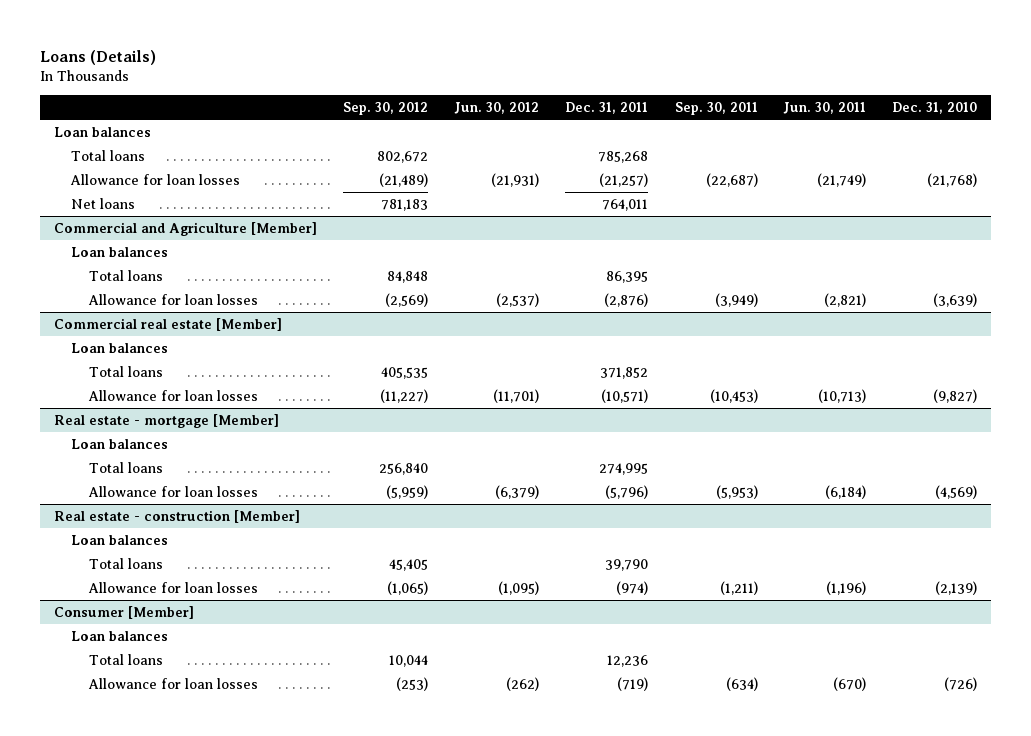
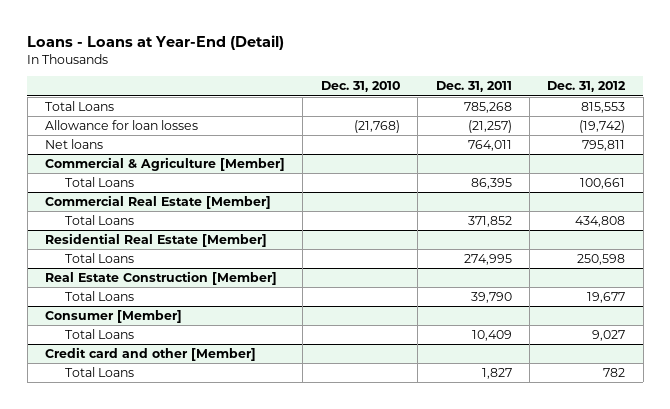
- Loans (Details)
+ Loans - Loans at Year-End (Detail)
- | Sep. 30, 2012 | Jun. 30, 2012 | Dec. 31, 2011 | Sep. 30, 2011 | Jun. 30, 2011 | Dec. 31, 2010
+ | Dec. 31, 2010 | Dec. 31, 2011 | Dec. 31, 2012
- Loan balances
- Total loans | 802,672 | | 785,268 | | |
+ Total Loans | | 785,268 | 815,553
- Commercial and Agriculture [Member]
- Loan balances
- Total loans | 84,848 | | 86,395 | | |
- Allowance for loan losses | (2,569) | (2,537) | (2,876) | (3,949) | (2,821) | (3,639)
- Commercial real estate [Member]
- Loan balances
- Total loans | 405,535 | | 371,852 | | |
- Allowance for loan losses | (11,227) | (11,701) | (10,571) | (10,453) | (10,713) | (9,827)
- Real estate - mortgage [Member]
- Loan balances
- Total loans | 256,840 | | 274,995 | | |
- Allowance for loan losses | (5,959) | (6,379) | (5,796) | (5,953) | (6,184) | (4,569)
- Real estate - construction [Member]
- Loan balances
- Total loans | 45,405 | | 39,790 | | |
- Allowance for loan losses | (1,065) | (1,095) | (974) | (1,211) | (1,196) | (2,139)
+ Commercial & Agriculture [Member]
+ Total Loans | | 86,395 | 100,661
+ Commercial Real Estate [Member]
+ Total Loans | | 371,852 | 434,808
+ Residential Real Estate [Member]
+ Total Loans | | 274,995 | 250,598
+ Real Estate Construction [Member]
+ Total Loans | | 39,790 | 19,677
@ Consumer [Member]
- Loan balances
- Total loans | 10,044 | | 12,236 | | |
- Allowance for loan losses | (253) | (262) | (719) | (634) | (670) | (726)
+ Total Loans | | 10,409 | 9,027
+ Credit card and other [Member]
+ Total Loans | | 1,827 | 782

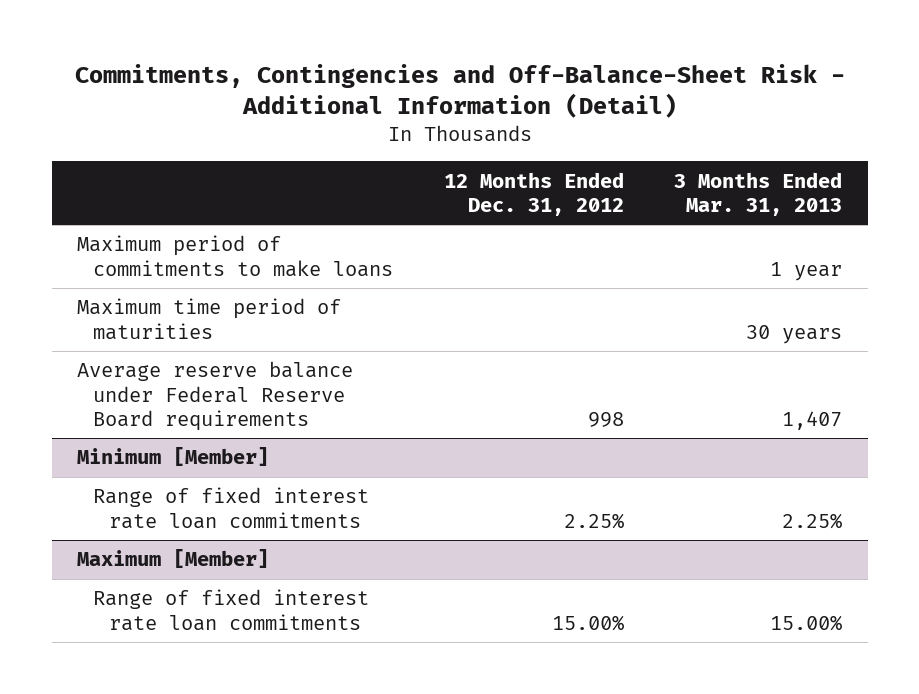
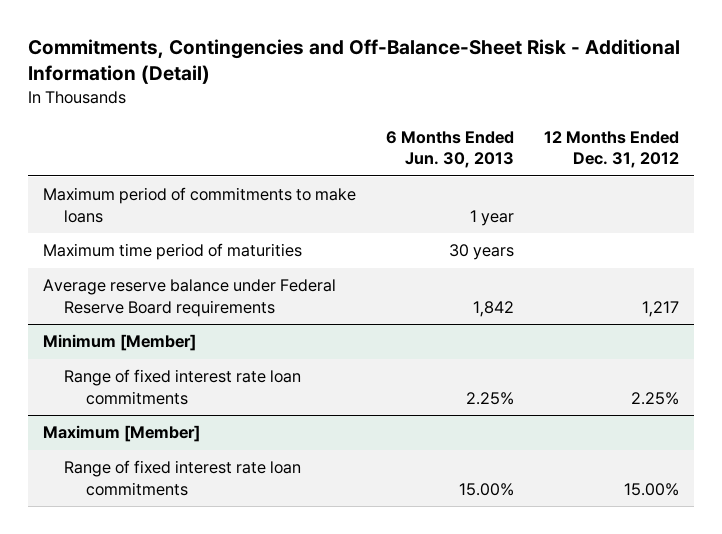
- | 12 Months Ended Dec. 31, 2012 | 3 Months Ended Mar. 31, 2013
+ | 6 Months Ended Jun. 30, 2013 | 12 Months Ended Dec. 31, 2012
- Average reserve balance under Federal Reserve Board requirements | 998 | 1,407
+ Average reserve balance under Federal Reserve Board requirements | 1,842 | 1,217

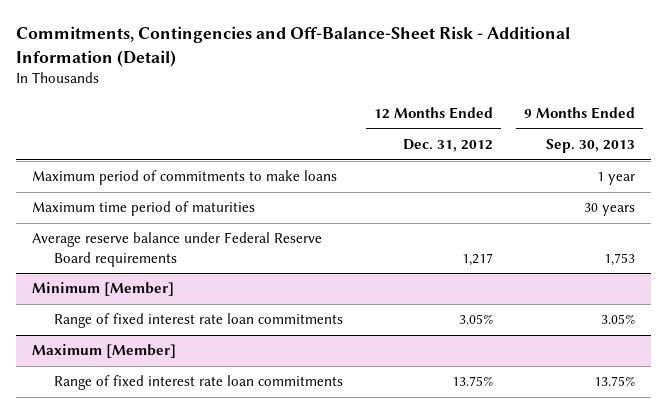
- | 6 Months Ended Jun. 30, 2013 | 12 Months Ended Dec. 31, 2012
+ | 12 Months Ended Dec. 31, 2012 | 9 Months Ended Sep. 30, 2013
@ Minimum [Member]
- Range of fixed interest rate loan commitments | 2.25% | 2.25%
+ Range of fixed interest rate loan commitments | 3.05% | 3.05%
@ Maximum [Member]
- Range of fixed interest rate loan commitments | 15.00% | 15.00%
+ Range of fixed interest rate loan commitments | 13.75% | 13.75%

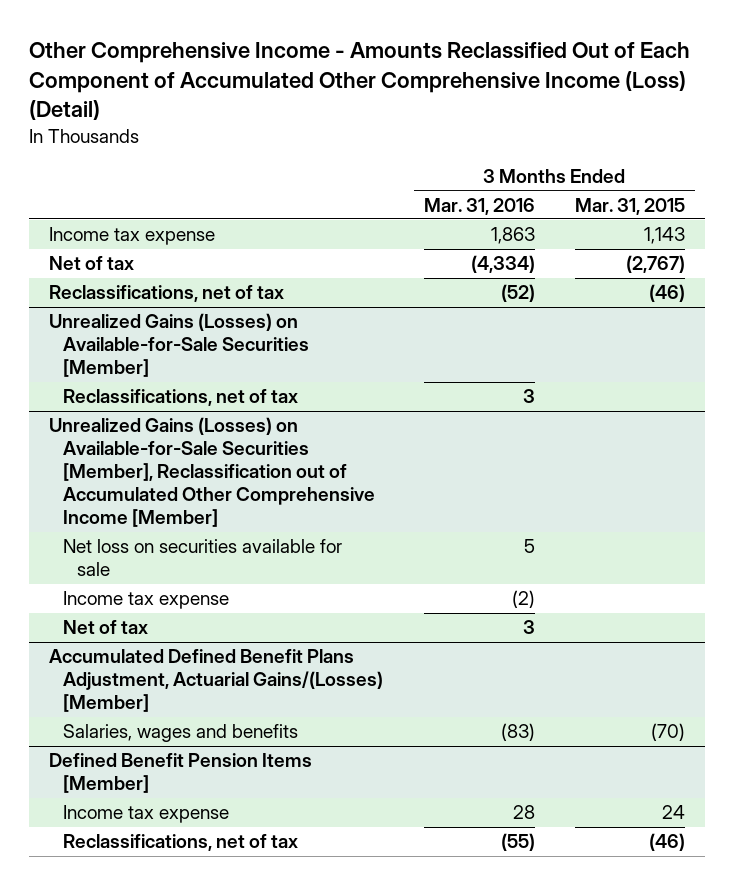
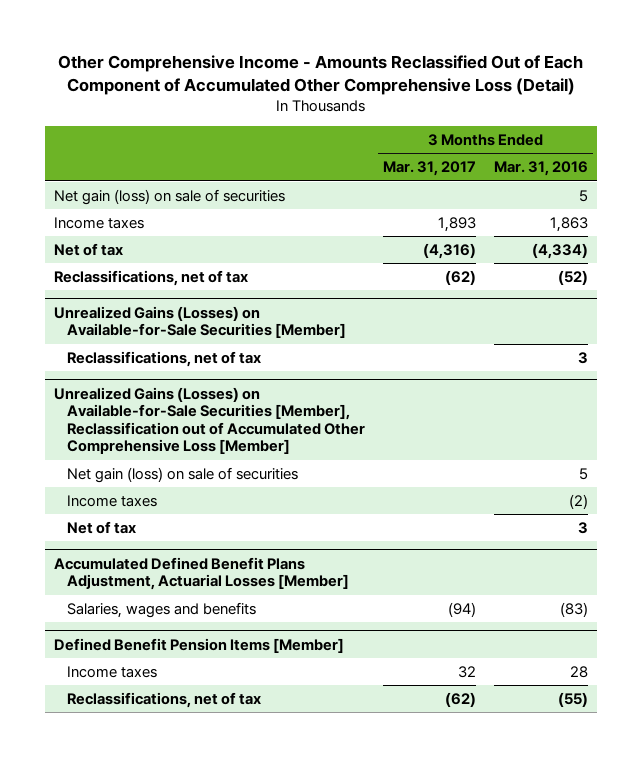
- Other Comprehensive Income - Amounts Reclassified Out of Each Component of Accumulated Other Comprehensive Income (Loss) (Detail)
+ Other Comprehensive Income - Amounts Reclassified Out of Each Component of Accumulated Other Comprehensive Loss (Detail)
- | 3 Months Ended Mar. 31, 2016 | 3 Months Ended Mar. 31, 2015
+ | 3 Months Ended Mar. 31, 2017 | 3 Months Ended Mar. 31, 2016
- Income tax expense | 1,863 | 1,143
+ Net gain (loss) on sale of securities | | 5
+ Income taxes | 1,893 | 1,863
- Unrealized Gains (Losses) on Available-for-Sale Securities [Member], Reclassification out of Accumulated Other Comprehensive Income [Member]
- Net loss on securities available for sale | 5 |
- Income tax expense | (2) |
+ Unrealized Gains (Losses) on Available-for-Sale Securities [Member], Reclassification out of Accumulated Other Comprehensive Loss [Member]
+ Net gain (loss) on sale of securities | | 5
+ Income taxes | | (2)
- Accumulated Defined Benefit Plans Adjustment, Actuarial Gains/(Losses) [Member]
+ Accumulated Defined Benefit Plans Adjustment, Actuarial Losses [Member]
@ Defined Benefit Pension Items [Member]
- Income tax expense | 28 | 24
+ Income taxes | 32 | 28

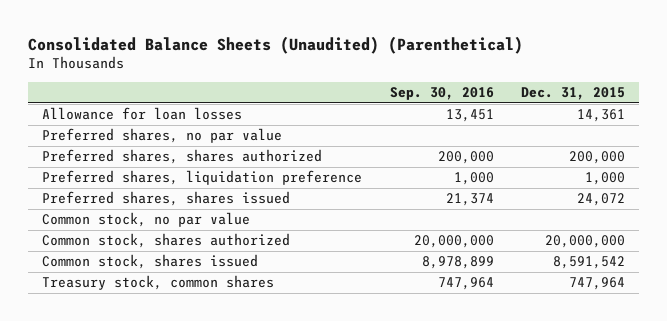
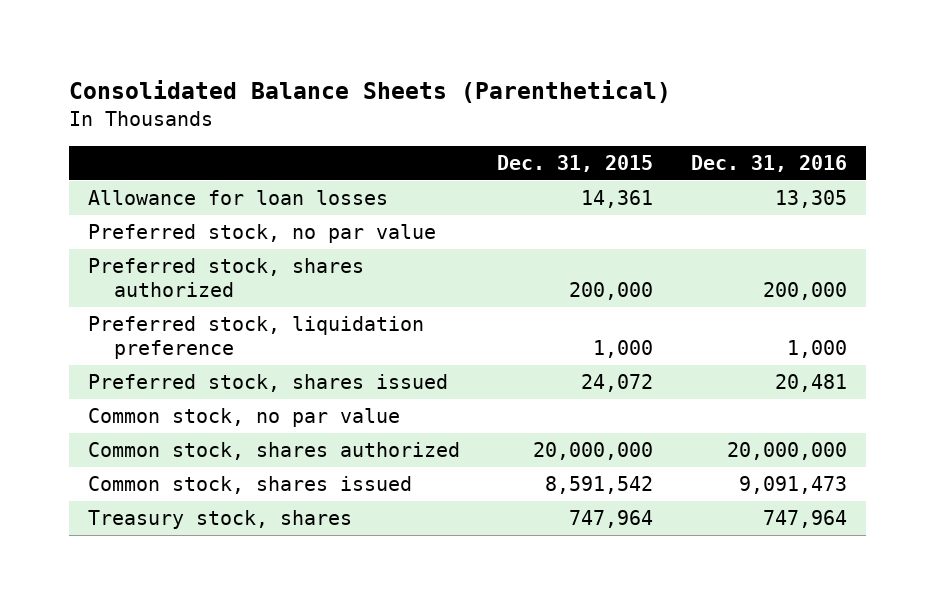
- Consolidated Balance Sheets (Unaudited) (Parenthetical)
+ Consolidated Balance Sheets (Parenthetical)
- | Sep. 30, 2016 | Dec. 31, 2015
+ | Dec. 31, 2015 | Dec. 31, 2016
- Preferred shares, no par value
- Preferred shares, shares authorized | 200,000 | 200,000
- Preferred shares, liquidation preference | 1,000 | 1,000
- Preferred shares, shares issued | 21,374 | 24,072
+ Preferred stock, no par value
+ Preferred stock, shares authorized | 200,000 | 200,000
+ Preferred stock, liquidation preference | 1,000 | 1,000
+ Preferred stock, shares issued | 24,072 | 20,481
- Treasury stock, common shares | 747,964 | 747,964
+ Treasury stock, shares | 747,964 | 747,964

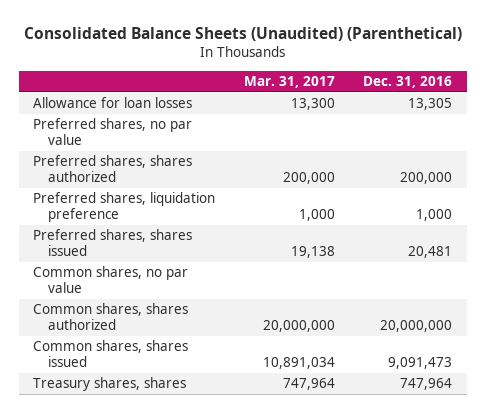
- Consolidated Balance Sheets (Parenthetical)
+ Consolidated Balance Sheets (Unaudited) (Parenthetical)
- | Dec. 31, 2015 | Dec. 31, 2016
+ | Mar. 31, 2017 | Dec. 31, 2016
- Preferred stock, no par value
- Preferred stock, shares authorized | 200,000 | 200,000
- Preferred stock, liquidation preference | 1,000 | 1,000
- Preferred stock, shares issued | 24,072 | 20,481
- Common stock, no par value
- Common stock, shares authorized | 20,000,000 | 20,000,000
- Common stock, shares issued | 8,591,542 | 9,091,473
- Treasury stock, shares | 747,964 | 747,964
+ Preferred shares, no par value
+ Preferred shares, shares authorized | 200,000 | 200,000
+ Preferred shares, liquidation preference | 1,000 | 1,000
+ Preferred shares, shares issued | 19,138 | 20,481
+ Common shares, no par value
+ Common shares, shares authorized | 20,000,000 | 20,000,000
+ Common shares, shares issued | 10,891,034 | 9,091,473
+ Treasury shares, shares | 747,964 | 747,964

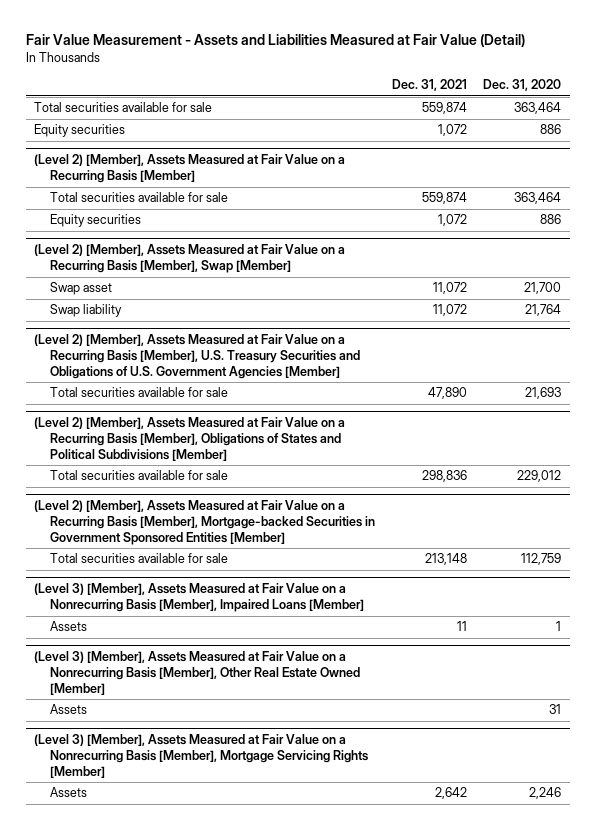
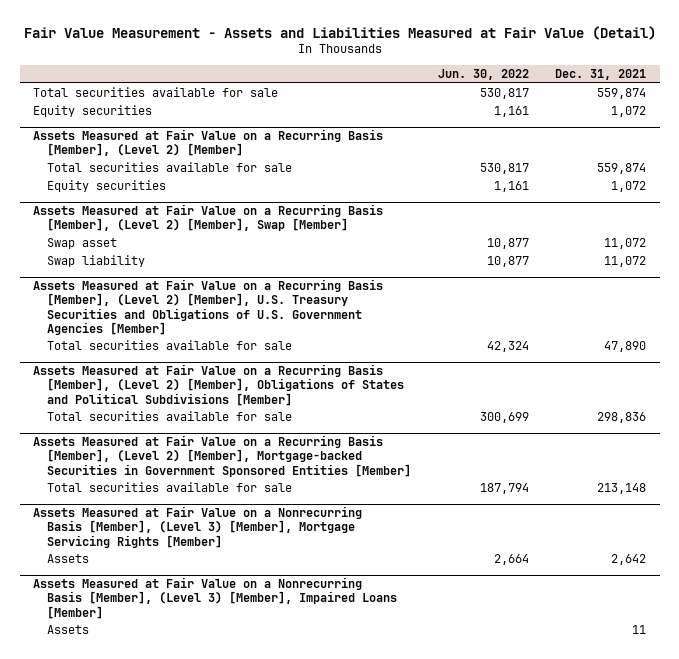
- | Dec. 31, 2021 | Dec. 31, 2020
+ | Jun. 30, 2022 | Dec. 31, 2021
- (Level 2) [Member], Assets Measured at Fair Value on a Recurring Basis [Member]
+ Assets Measured at Fair Value on a Recurring Basis [Member], (Level 2) [Member]
- (Level 2) [Member], Assets Measured at Fair Value on a Recurring Basis [Member], Swap [Member]
+ Assets Measured at Fair Value on a Recurring Basis [Member], (Level 2) [Member], Swap [Member]
- (Level 2) [Member], Assets Measured at Fair Value on a Recurring Basis [Member], U.S. Treasury Securities and Obligations of U.S. Government Agencies [Member]
+ Assets Measured at Fair Value on a Recurring Basis [Member], (Level 2) [Member], U.S. Treasury Securities and Obligations of U.S. Government Agencies [Member]
- (Level 2) [Member], Assets Measured at Fair Value on a Recurring Basis [Member], Obligations of States and Political Subdivisions [Member]
+ Assets Measured at Fair Value on a Recurring Basis [Member], (Level 2) [Member], Obligations of States and Political Subdivisions [Member]
- (Level 2) [Member], Assets Measured at Fair Value on a Recurring Basis [Member], Mortgage-backed Securities in Government Sponsored Entities [Member]
+ Assets Measured at Fair Value on a Recurring Basis [Member], (Level 2) [Member], Mortgage-backed Securities in Government Sponsored Entities [Member]
- (Level 3) [Member], Assets Measured at Fair Value on a Nonrecurring Basis [Member], Impaired Loans [Member]
- Assets | 11 | 1
- (Level 3) [Member], Assets Measured at Fair Value on a Nonrecurring Basis [Member], Other Real Estate Owned [Member]
- Assets | | 31
- (Level 3) [Member], Assets Measured at Fair Value on a Nonrecurring Basis [Member], Mortgage Servicing Rights [Member]
+ Assets Measured at Fair Value on a Nonrecurring Basis [Member], (Level 3) [Member], Mortgage Servicing Rights [Member]
+ Assets Measured at Fair Value on a Nonrecurring Basis [Member], (Level 3) [Member], Impaired Loans [Member]
+ Assets | | 11

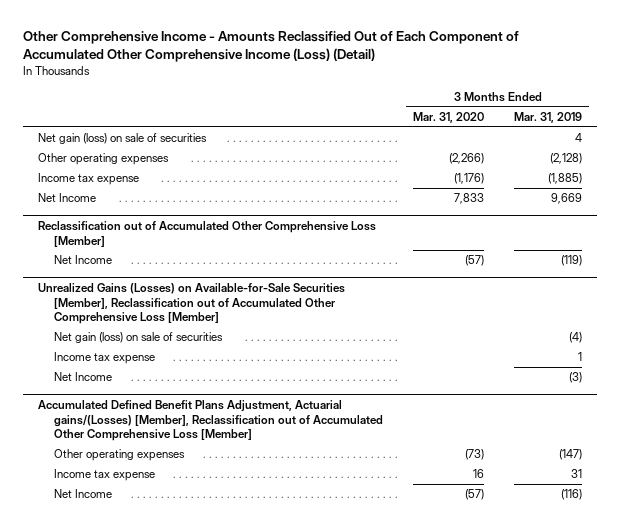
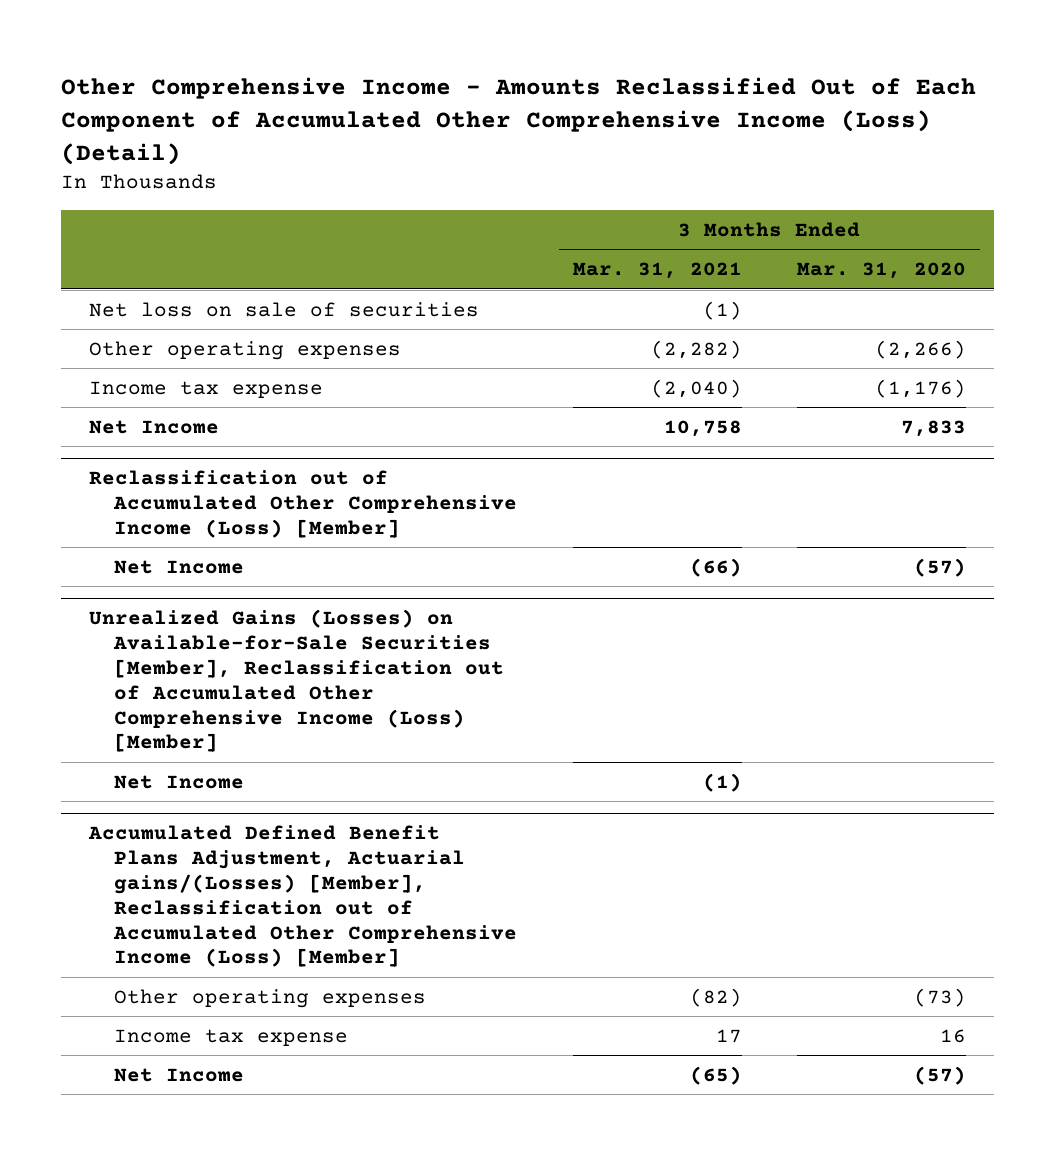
- | 3 Months Ended Mar. 31, 2020 | 3 Months Ended Mar. 31, 2019
+ | 3 Months Ended Mar. 31, 2021 | 3 Months Ended Mar. 31, 2020
- Net gain (loss) on sale of securities | | 4
+ Net loss on sale of securities | (1) |
- Reclassification out of Accumulated Other Comprehensive Loss [Member]
+ Reclassification out of Accumulated Other Comprehensive Income (Loss) [Member]
- Unrealized Gains (Losses) on Available-for-Sale Securities [Member], Reclassification out of Accumulated Other Comprehensive Loss [Member]
- Net gain (loss) on sale of securities | | (4)
- Income tax expense | | 1
+ Unrealized Gains (Losses) on Available-for-Sale Securities [Member], Reclassification out of Accumulated Other Comprehensive Income (Loss) [Member]
- Accumulated Defined Benefit Plans Adjustment, Actuarial gains/(Losses) [Member], Reclassification out of Accumulated Other Comprehensive Loss [Member]
+ Accumulated Defined Benefit Plans Adjustment, Actuarial gains/(Losses) [Member], Reclassification out of Accumulated Other Comprehensive Income (Loss) [Member]

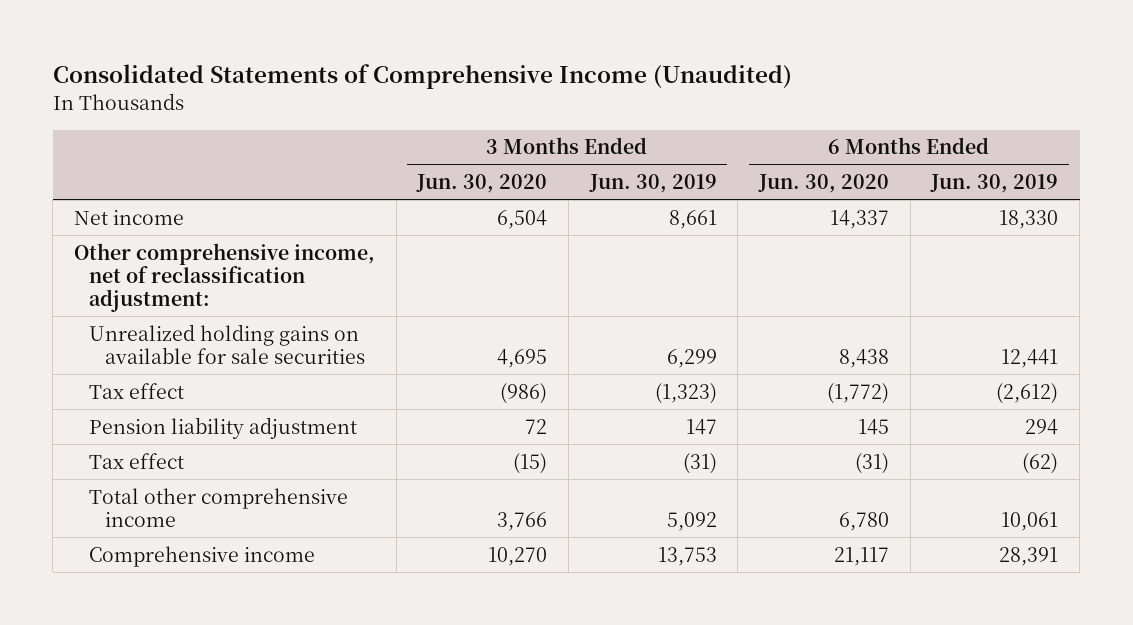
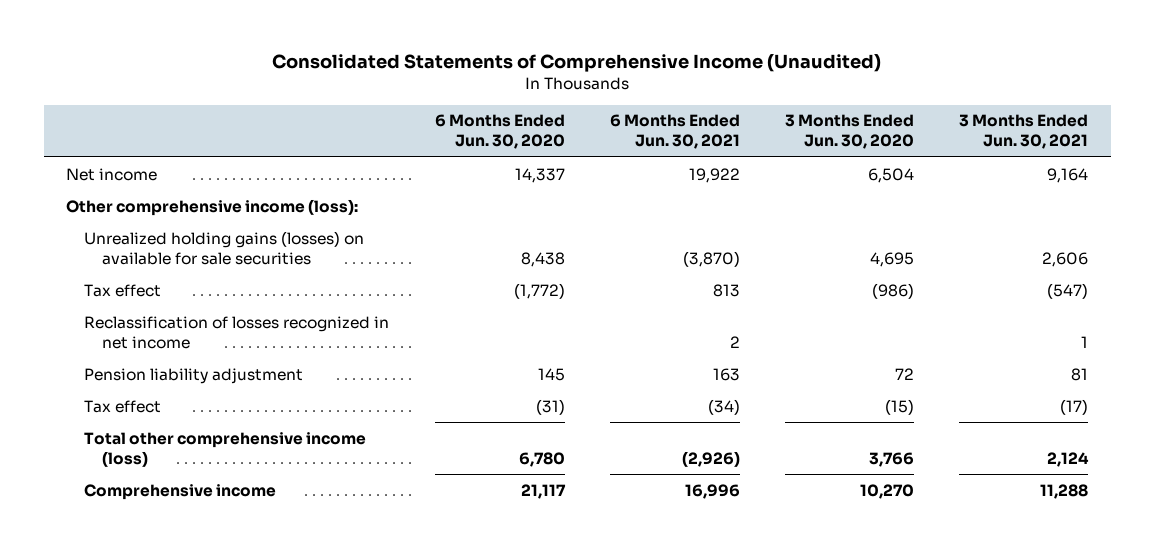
- | 3 Months Ended Jun. 30, 2020 | 3 Months Ended Jun. 30, 2019 | 6 Months Ended Jun. 30, 2020 | 6 Months Ended Jun. 30, 2019
+ | 6 Months Ended Jun. 30, 2020 | 6 Months Ended Jun. 30, 2021 | 3 Months Ended Jun. 30, 2020 | 3 Months Ended Jun. 30, 2021
- Other comprehensive income, net of reclassification adjustment:
- Unrealized holding gains on available for sale securities | 4,695 | 6,299 | 8,438 | 12,441
+ Other comprehensive income (loss):
+ Unrealized holding gains (losses) on available for sale securities | 8,438 | (3,870) | 4,695 | 2,606
+ Reclassification of losses recognized in net income | | 2 | | 1
- Total other comprehensive income | 3,766 | 5,092 | 6,780 | 10,061
+ Total other comprehensive income (loss) | 6,780 | (2,926) | 3,766 | 2,124

